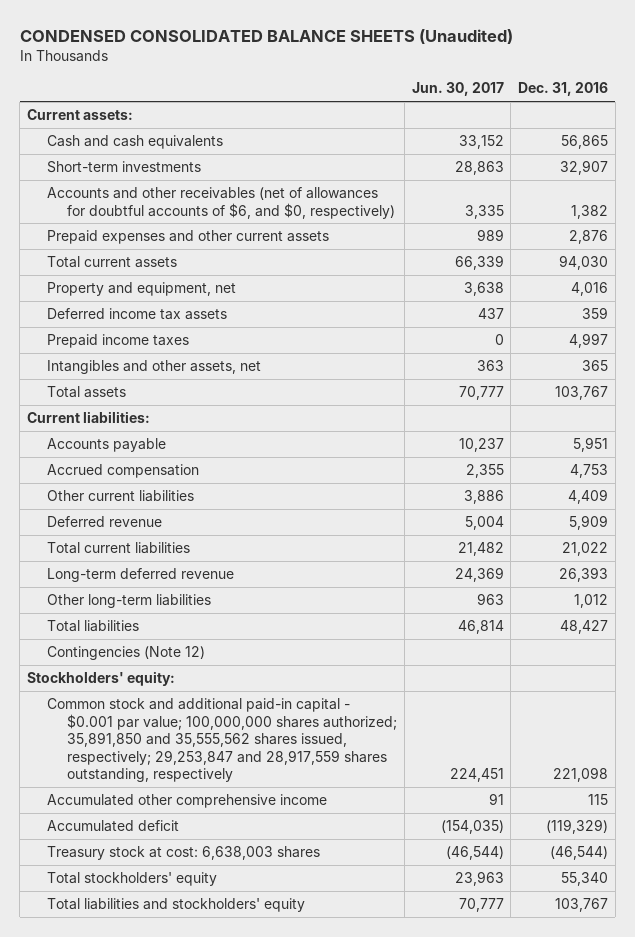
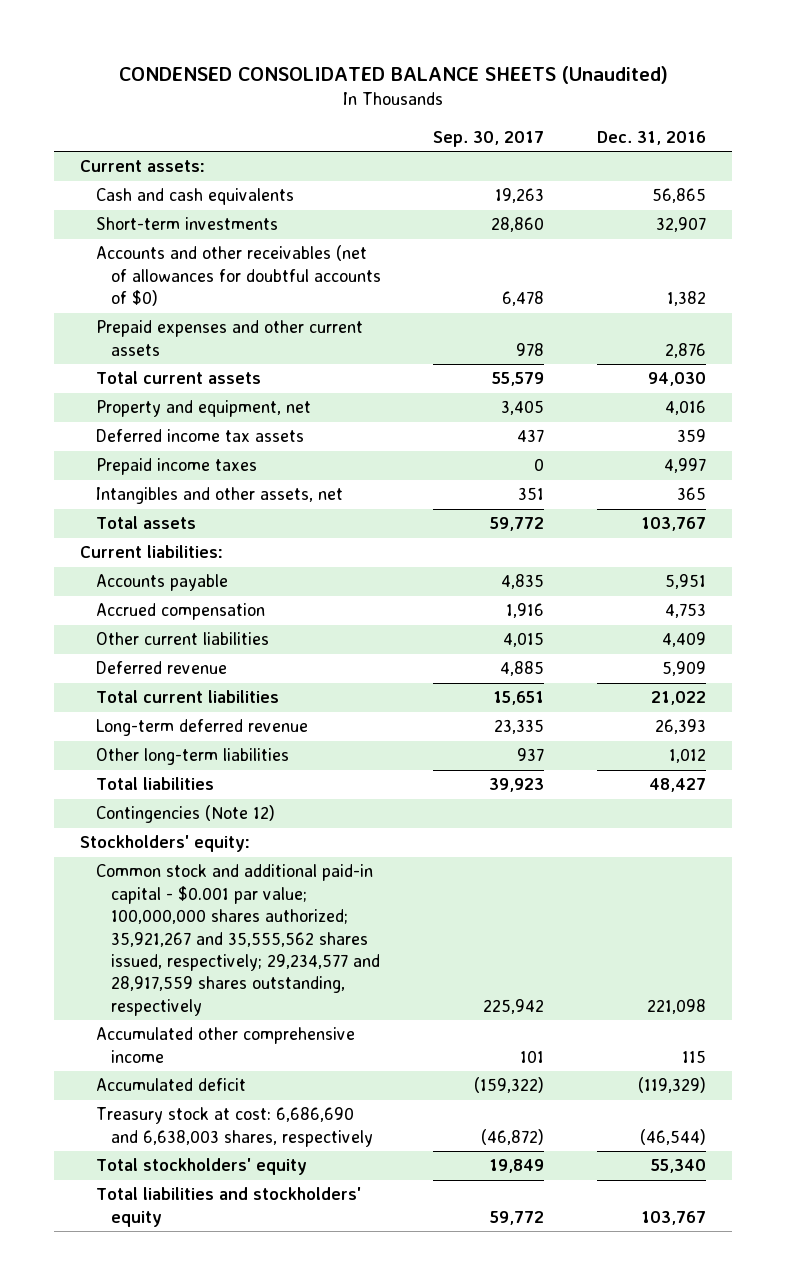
- | Jun. 30, 2017 | Dec. 31, 2016
+ | Sep. 30, 2017 | Dec. 31, 2016
- Accounts and other receivables (net of allowances for doubtful accounts of $6, and $0, respectively) | 3,335 | 1,382
+ Accounts and other receivables (net of allowances for doubtful accounts of $0) | 6,478 | 1,382
- Common stock and additional paid-in capital - $0.001 par value; 100,000,000 shares authorized; 35,891,850 and 35,555,562 shares issued, respectively; 29,253,847 and 28,917,559 shares outstanding, respectively | 224,451 | 221,098
+ Common stock and additional paid-in capital - $0.001 par value; 100,000,000 shares authorized; 35,921,267 and 35,555,562 shares issued, respectively; 29,234,577 and 28,917,559 shares outstanding, respectively | 225,942 | 221,098
- Treasury stock at cost: 6,638,003 shares | (46,544) | (46,544)
+ Treasury stock at cost: 6,686,690 and 6,638,003 shares, respectively | (46,872) | (46,544)

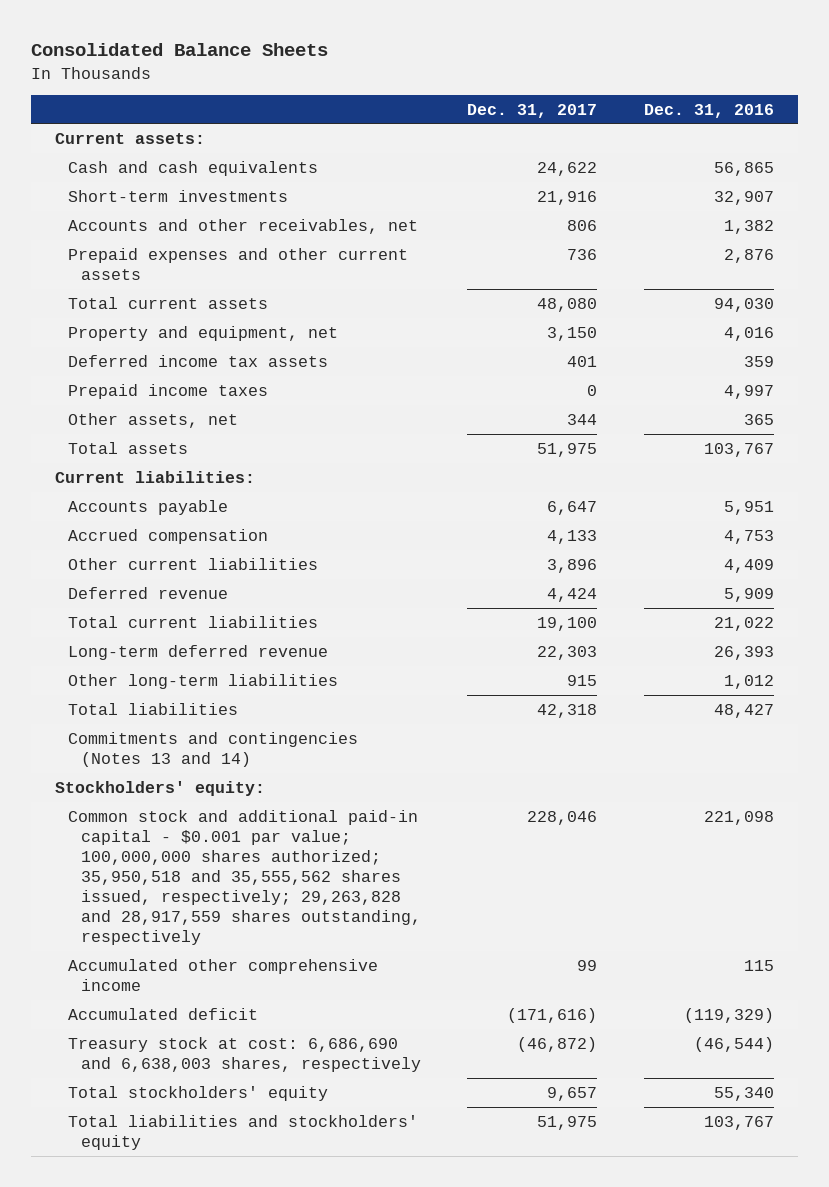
- CONDENSED CONSOLIDATED BALANCE SHEETS (Unaudited)
+ Consolidated Balance Sheets
- | Sep. 30, 2017 | Dec. 31, 2016
+ | Dec. 31, 2017 | Dec. 31, 2016
- Accounts and other receivables (net of allowances for doubtful accounts of $0) | 6,478 | 1,382
+ Accounts and other receivables, net | 806 | 1,382
- Intangibles and other assets, net | 351 | 365
+ Other assets, net | 344 | 365
- Contingencies (Note 12)
+ Commitments and contingencies (Notes 13 and 14)
- Common stock and additional paid-in capital - $0.001 par value; 100,000,000 shares authorized; 35,921,267 and 35,555,562 shares issued, respectively; 29,234,577 and 28,917,559 shares outstanding, respectively | 225,942 | 221,098
+ Common stock and additional paid-in capital - $0.001 par value; 100,000,000 shares authorized; 35,950,518 and 35,555,562 shares issued, respectively; 29,263,828 and 28,917,559 shares outstanding, respectively | 228,046 | 221,098

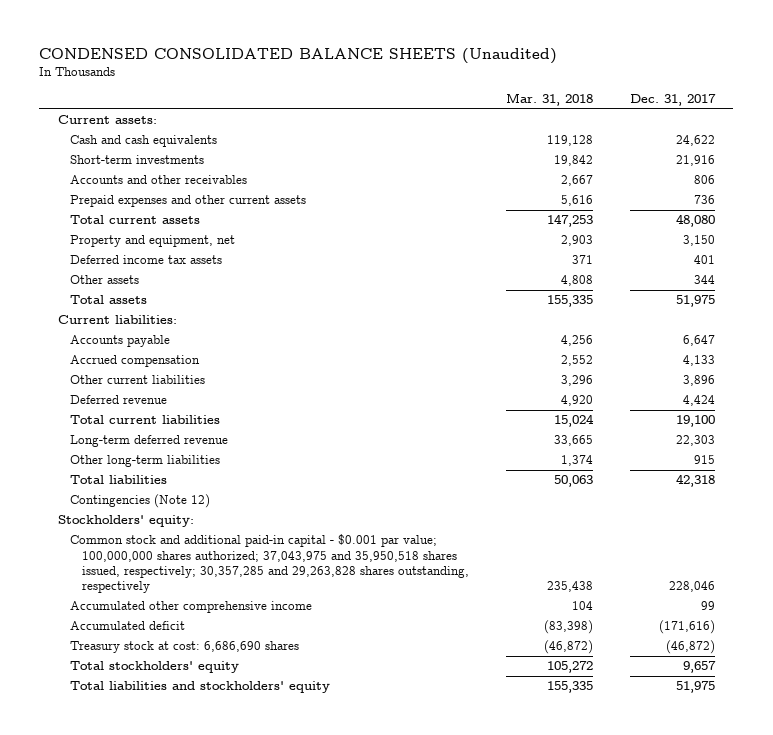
- Consolidated Balance Sheets
+ CONDENSED CONSOLIDATED BALANCE SHEETS (Unaudited)
- | Dec. 31, 2017 | Dec. 31, 2016
+ | Mar. 31, 2018 | Dec. 31, 2017
- Accounts and other receivables, net | 806 | 1,382
+ Accounts and other receivables | 2,667 | 806
- Prepaid income taxes | 0 | 4,997
- Other assets, net | 344 | 365
+ Other assets | 4,808 | 344
- Commitments and contingencies (Notes 13 and 14)
+ Contingencies (Note 12)
- Common stock and additional paid-in capital - $0.001 par value; 100,000,000 shares authorized; 35,950,518 and 35,555,562 shares issued, respectively; 29,263,828 and 28,917,559 shares outstanding, respectively | 228,046 | 221,098
+ Common stock and additional paid-in capital - $0.001 par value; 100,000,000 shares authorized; 37,043,975 and 35,950,518 shares issued, respectively; 30,357,285 and 29,263,828 shares outstanding, respectively | 235,438 | 228,046
- Treasury stock at cost: 6,686,690 and 6,638,003 shares, respectively | (46,872) | (46,544)
+ Treasury stock at cost: 6,686,690 shares | (46,872) | (46,872)

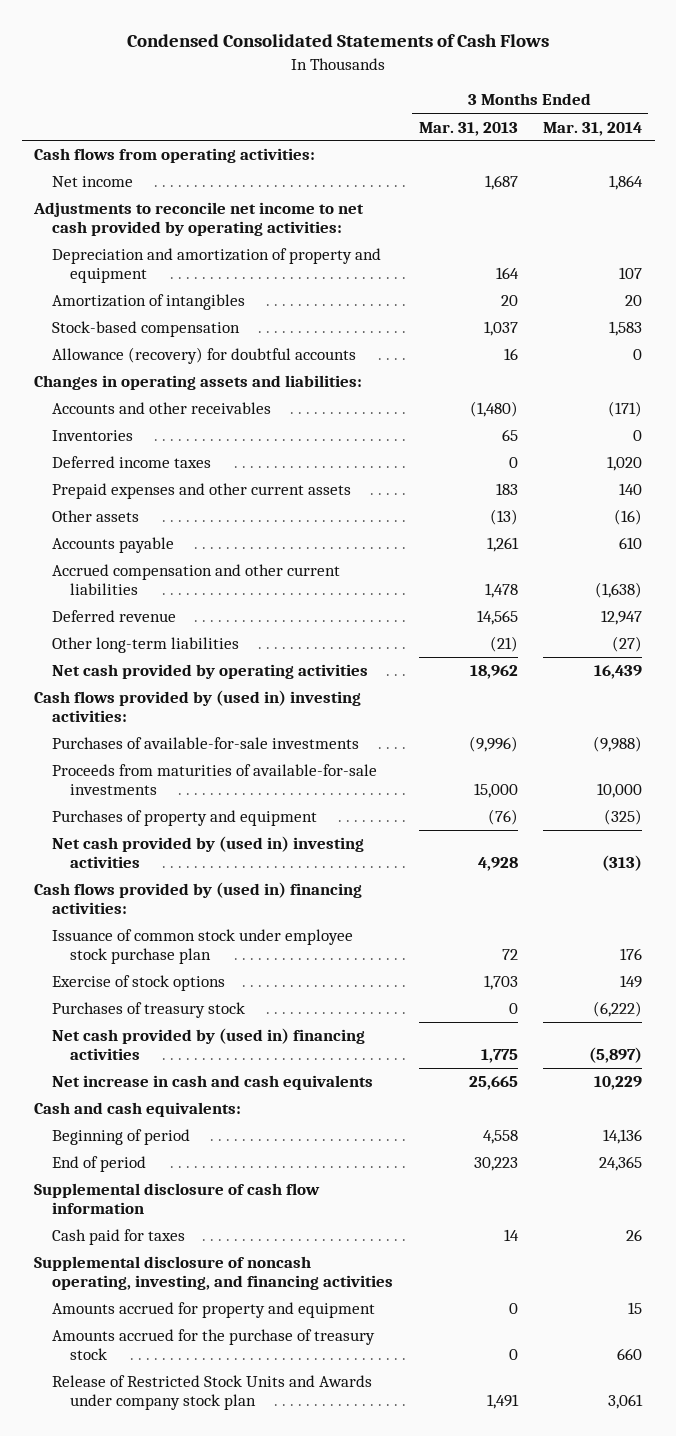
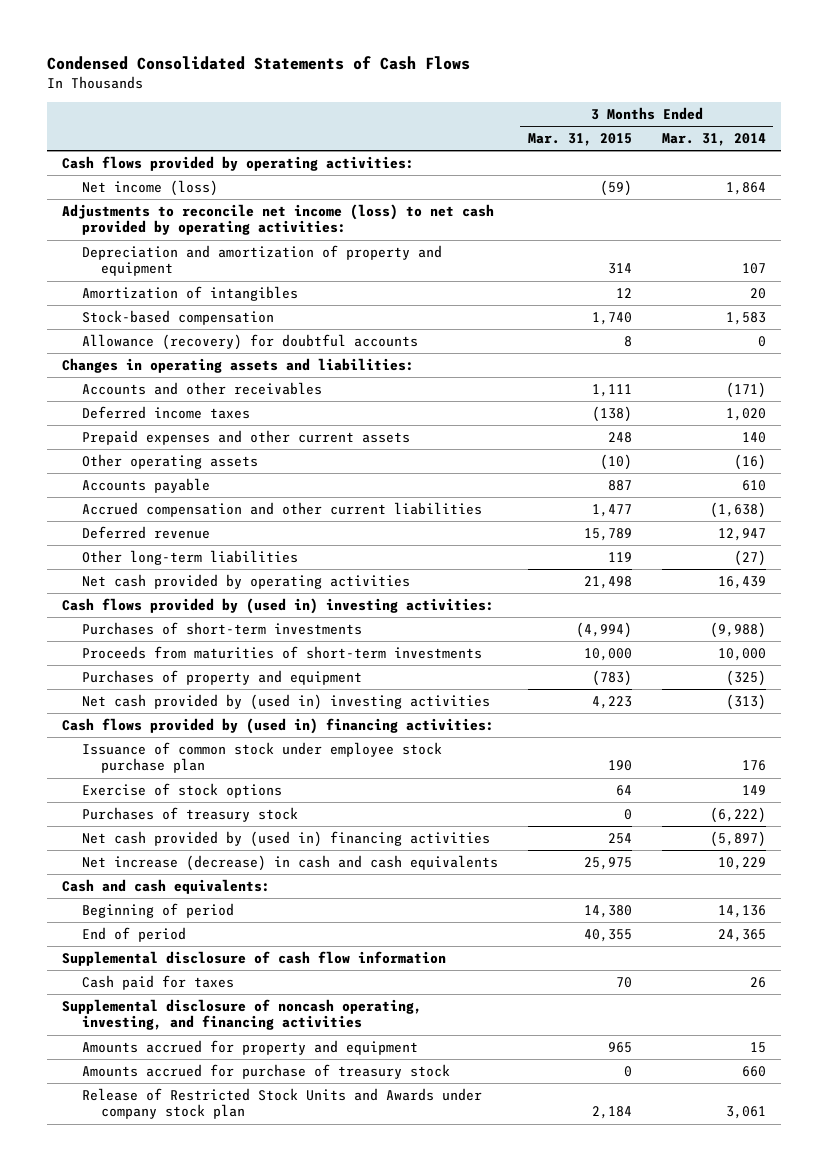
- | 3 Months Ended Mar. 31, 2013 | 3 Months Ended Mar. 31, 2014
+ | 3 Months Ended Mar. 31, 2015 | 3 Months Ended Mar. 31, 2014
- Cash flows from operating activities:
- Net income | 1,687 | 1,864
- Adjustments to reconcile net income to net cash provided by operating activities:
+ Cash flows provided by operating activities:
+ Net income (loss) | (59) | 1,864
+ Adjustments to reconcile net income (loss) to net cash provided by operating activities:
- Inventories | 65 | 0
- Other assets | (13) | (16)
+ Other operating assets | (10) | (16)
- Purchases of available-for-sale investments | (9,996) | (9,988)
- Proceeds from maturities of available-for-sale investments | 15,000 | 10,000
+ Purchases of short-term investments | (4,994) | (9,988)
+ Proceeds from maturities of short-term investments | 10,000 | 10,000
- Net increase in cash and cash equivalents | 25,665 | 10,229
+ Net increase (decrease) in cash and cash equivalents | 25,975 | 10,229
- Amounts accrued for the purchase of treasury stock | 0 | 660
+ Amounts accrued for purchase of treasury stock | 0 | 660

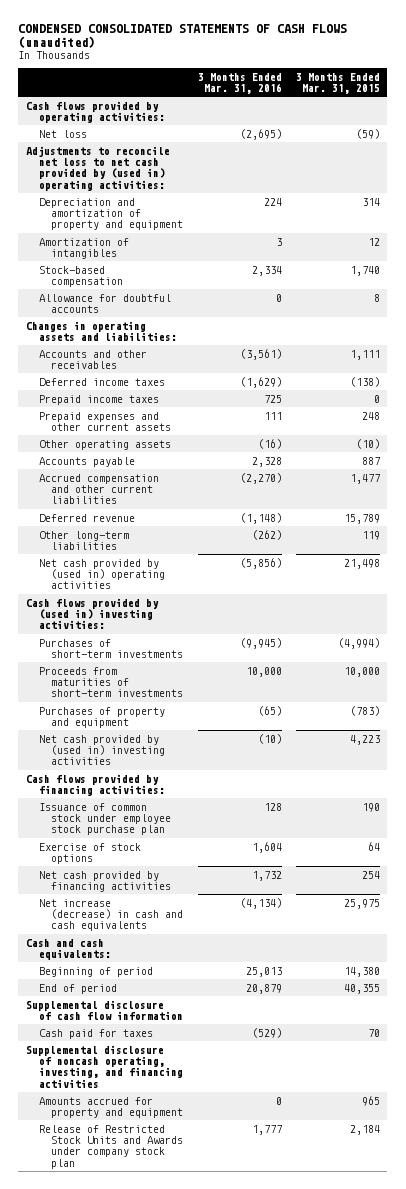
- Condensed Consolidated Statements of Cash Flows
+ CONDENSED CONSOLIDATED STATEMENTS OF CASH FLOWS (unaudited)
- | 3 Months Ended Mar. 31, 2015 | 3 Months Ended Mar. 31, 2014
+ | 3 Months Ended Mar. 31, 2016 | 3 Months Ended Mar. 31, 2015
- Net income (loss) | (59) | 1,864
- Adjustments to reconcile net income (loss) to net cash provided by operating activities:
+ Net loss | (2,695) | (59)
+ Adjustments to reconcile net loss to net cash provided by (used in) operating activities:
- Allowance (recovery) for doubtful accounts | 8 | 0
+ Allowance for doubtful accounts | 0 | 8
+ Prepaid income taxes | 725 | 0
- Net cash provided by operating activities | 21,498 | 16,439
+ Net cash provided by (used in) operating activities | (5,856) | 21,498
- Cash flows provided by (used in) financing activities:
+ Cash flows provided by financing activities:
- Purchases of treasury stock | 0 | (6,222)
- Net cash provided by (used in) financing activities | 254 | (5,897)
+ Net cash provided by financing activities | 1,732 | 254
- Amounts accrued for purchase of treasury stock | 0 | 660

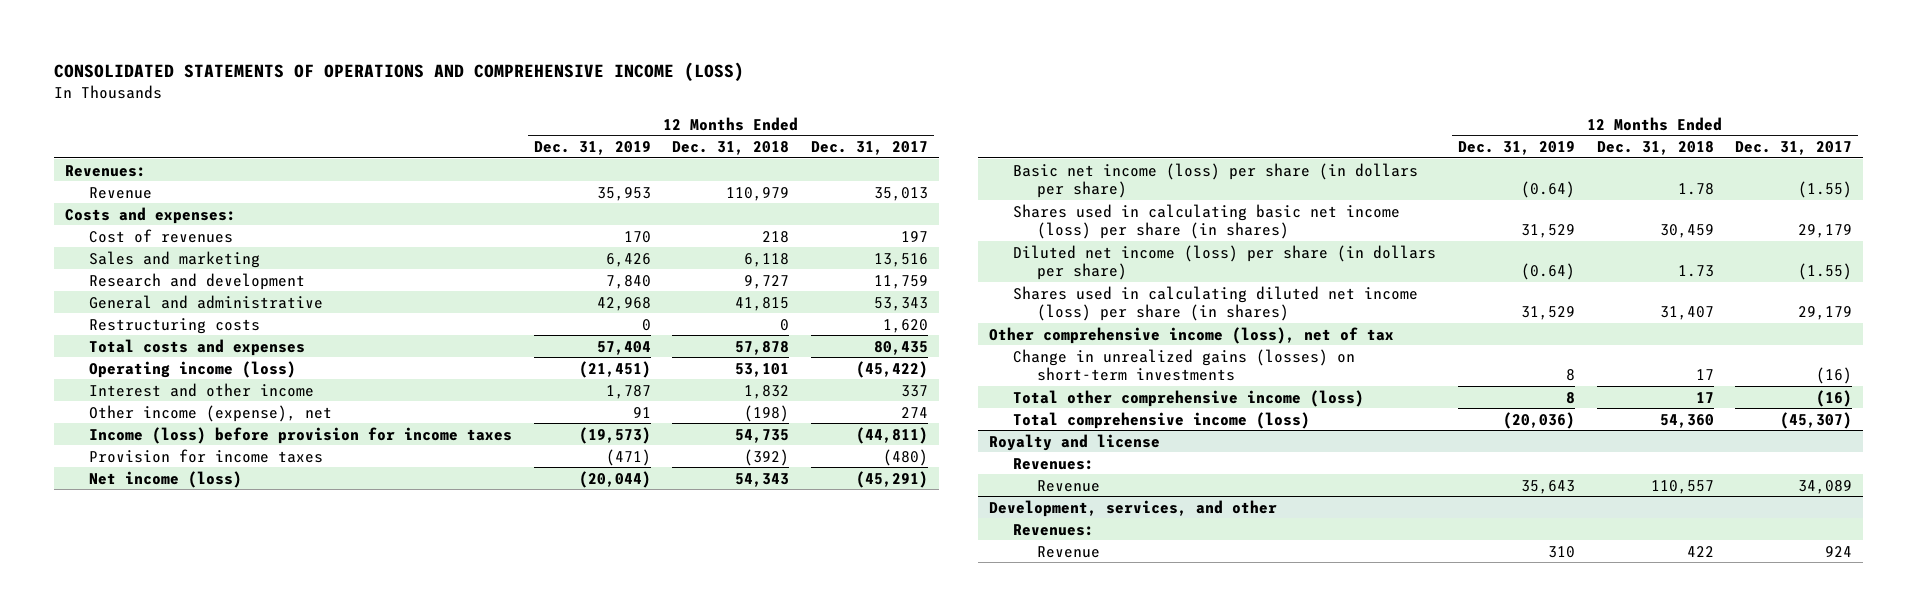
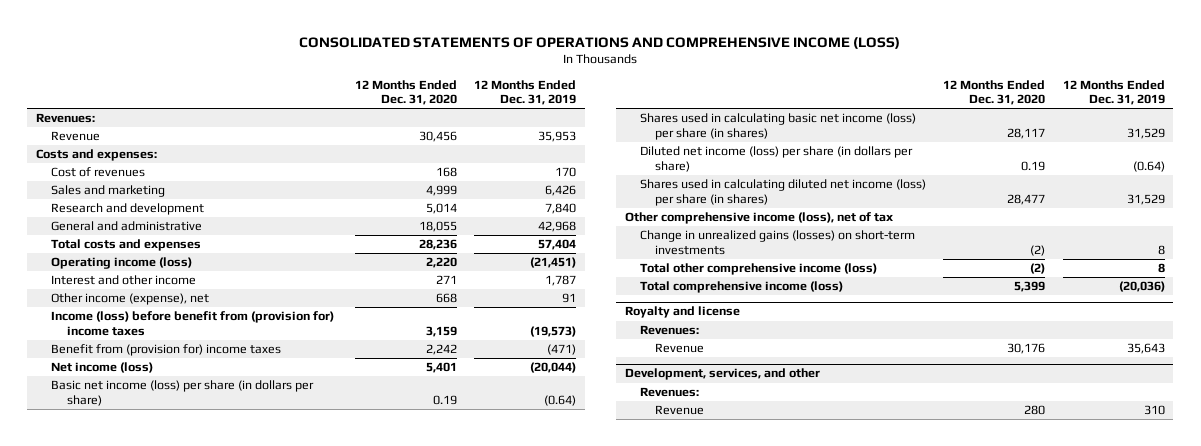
- | 12 Months Ended Dec. 31, 2019 | 12 Months Ended Dec. 31, 2018 | 12 Months Ended Dec. 31, 2017
+ | 12 Months Ended Dec. 31, 2020 | 12 Months Ended Dec. 31, 2019
- Restructuring costs | 0 | 0 | 1,620
- Income (loss) before provision for income taxes | (19,573) | 54,735 | (44,811)
- Provision for income taxes | (471) | (392) | (480)
+ Income (loss) before benefit from (provision for) income taxes | 3,159 | (19,573)
+ Benefit from (provision for) income taxes | 2,242 | (471)

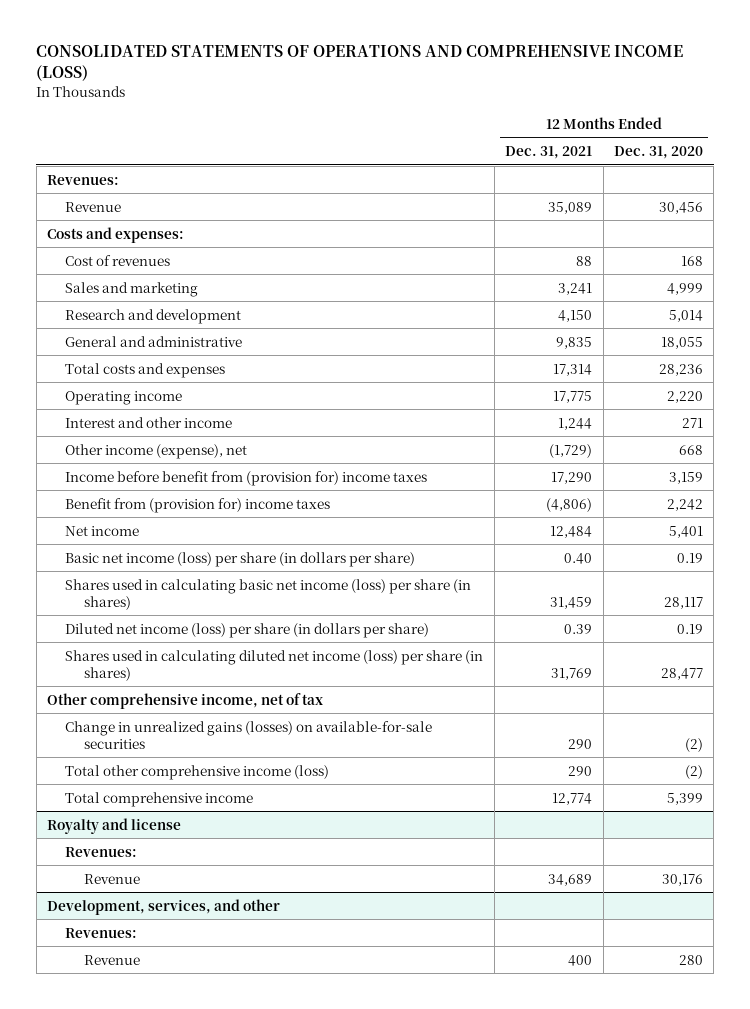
- | 12 Months Ended Dec. 31, 2020 | 12 Months Ended Dec. 31, 2019
+ | 12 Months Ended Dec. 31, 2021 | 12 Months Ended Dec. 31, 2020
- Operating income (loss) | 2,220 | (21,451)
+ Operating income | 17,775 | 2,220
- Income (loss) before benefit from (provision for) income taxes | 3,159 | (19,573)
+ Income before benefit from (provision for) income taxes | 17,290 | 3,159
- Net income (loss) | 5,401 | (20,044)
+ Net income | 12,484 | 5,401
- Other comprehensive income (loss), net of tax
- Change in unrealized gains (losses) on short-term investments | (2) | 8
+ Other comprehensive income, net of tax
+ Change in unrealized gains (losses) on available-for-sale securities | 290 | (2)
- Total comprehensive income (loss) | 5,399 | (20,036)
+ Total comprehensive income | 12,774 | 5,399

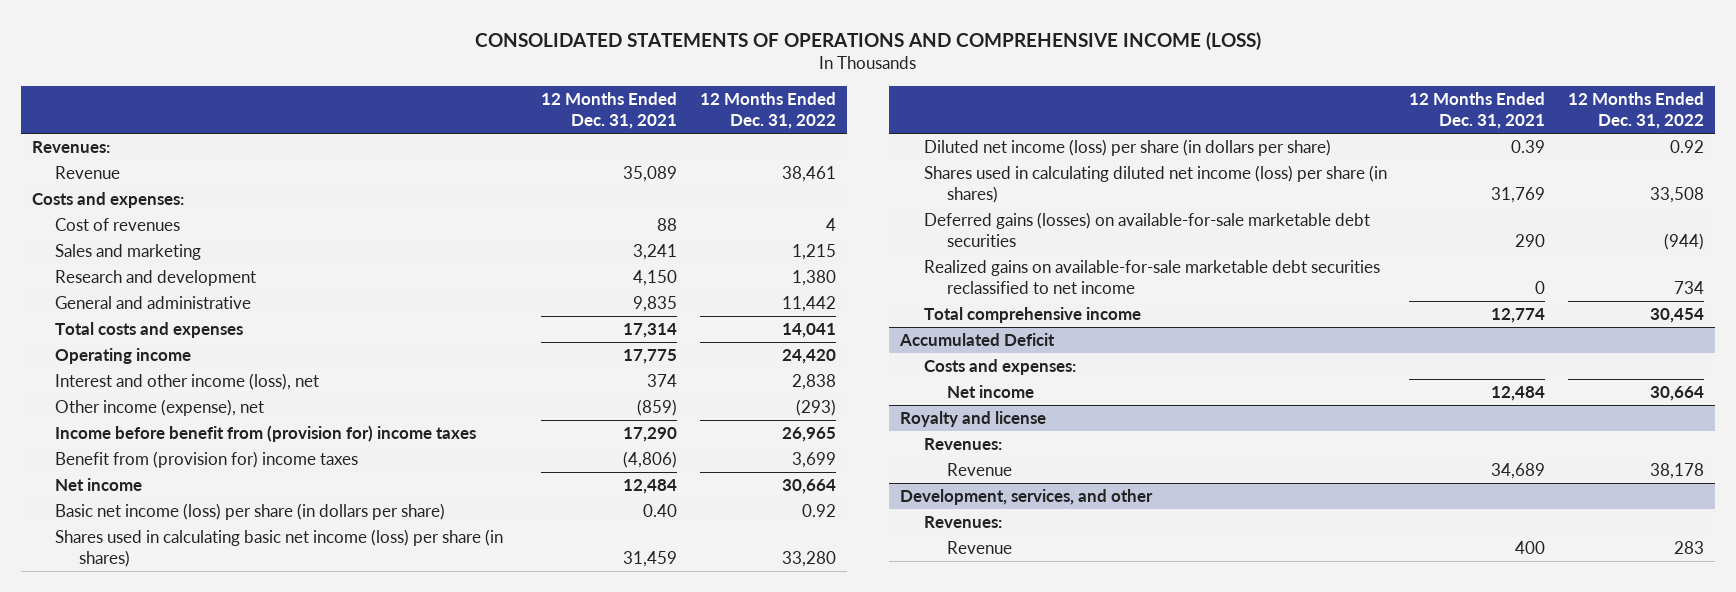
- | 12 Months Ended Dec. 31, 2021 | 12 Months Ended Dec. 31, 2020
+ | 12 Months Ended Dec. 31, 2021 | 12 Months Ended Dec. 31, 2022
- Interest and other income | 1,244 | 271
- Other income (expense), net | (1,729) | 668
+ Interest and other income (loss), net | 374 | 2,838
+ Other income (expense), net | (859) | (293)
- Other comprehensive income, net of tax
- Change in unrealized gains (losses) on available-for-sale securities | 290 | (2)
- Total other comprehensive income (loss) | 290 | (2)
+ Deferred gains (losses) on available-for-sale marketable debt securities | 290 | (944)
+ Realized gains on available-for-sale marketable debt securities reclassified to net income | 0 | 734
+ Accumulated Deficit
+ Costs and expenses:
+ Net income | 12,484 | 30,664

